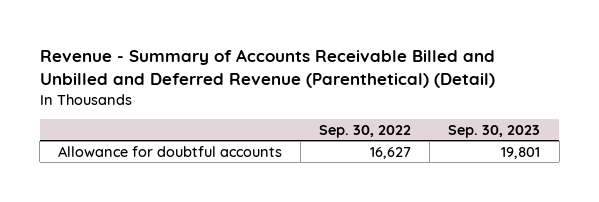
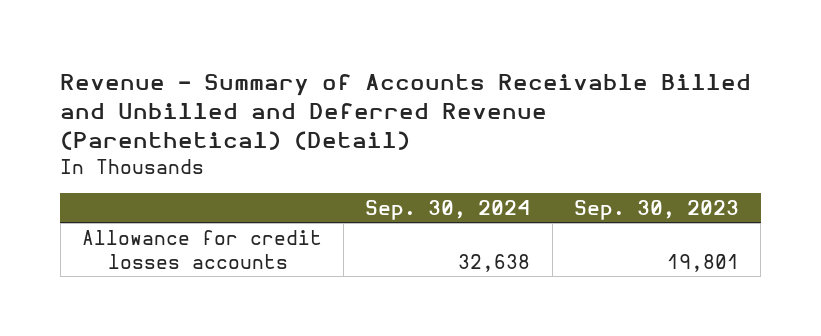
- | Sep. 30, 2022 | Sep. 30, 2023
+ | Sep. 30, 2024 | Sep. 30, 2023
- Allowance for doubtful accounts | 16,627 | 19,801
+ Allowance for credit losses accounts | 32,638 | 19,801

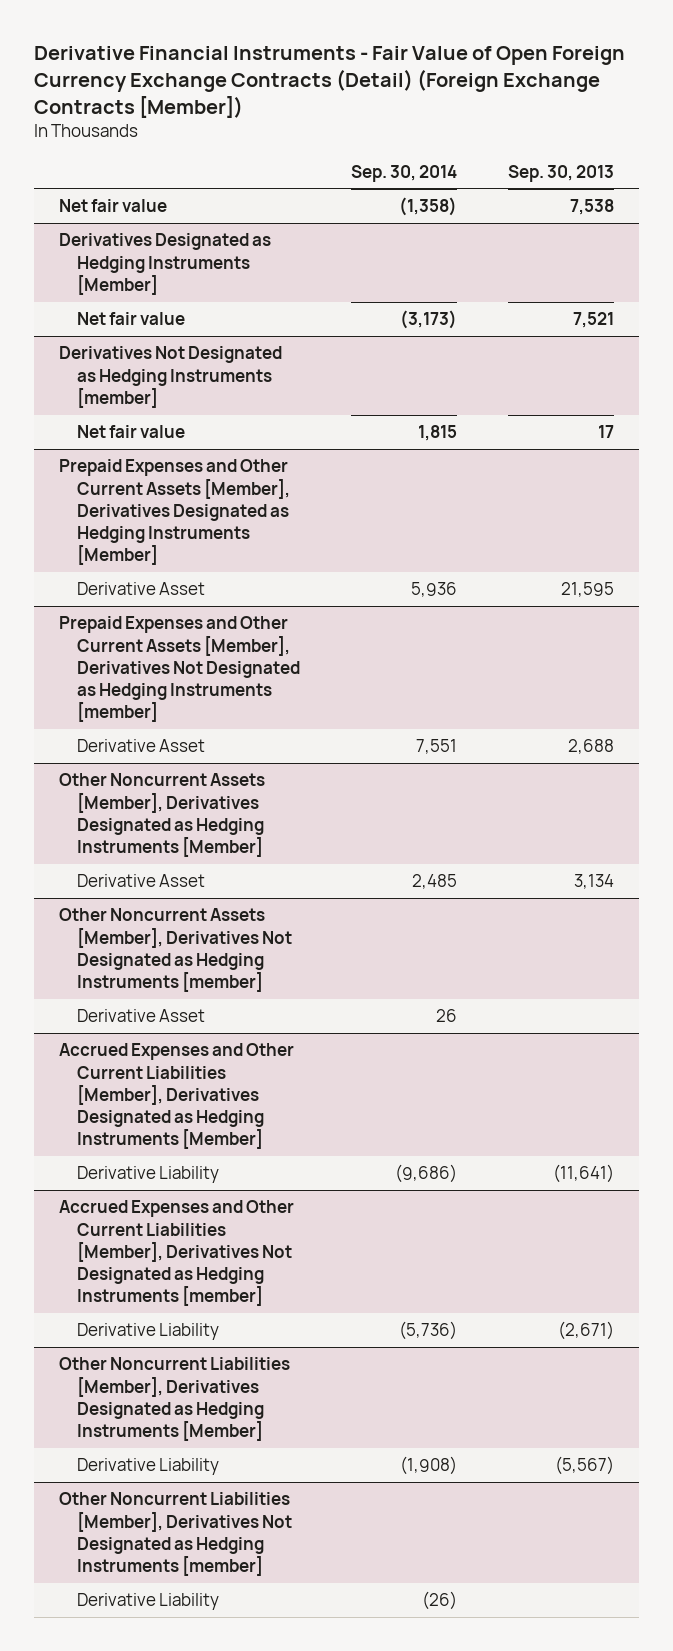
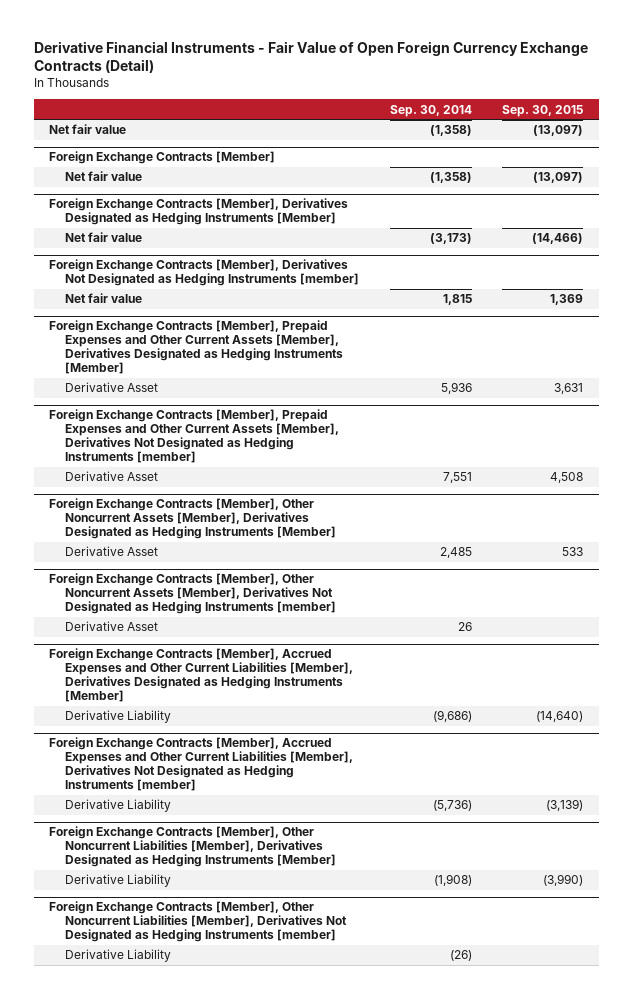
- Derivative Financial Instruments - Fair Value of Open Foreign Currency Exchange Contracts (Detail) (Foreign Exchange Contracts [Member])
+ Derivative Financial Instruments - Fair Value of Open Foreign Currency Exchange Contracts (Detail)
- | Sep. 30, 2014 | Sep. 30, 2013
+ | Sep. 30, 2014 | Sep. 30, 2015
- Derivatives Designated as Hedging Instruments [Member]
+ Foreign Exchange Contracts [Member]
+ Net fair value | (1,358) | (13,097)
+ Foreign Exchange Contracts [Member], Derivatives Designated as Hedging Instruments [Member]
- Derivatives Not Designated as Hedging Instruments [member]
+ Foreign Exchange Contracts [Member], Derivatives Not Designated as Hedging Instruments [member]
- Prepaid Expenses and Other Current Assets [Member], Derivatives Designated as Hedging Instruments [Member]
+ Foreign Exchange Contracts [Member], Prepaid Expenses and Other Current Assets [Member], Derivatives Designated as Hedging Instruments [Member]
- Prepaid Expenses and Other Current Assets [Member], Derivatives Not Designated as Hedging Instruments [member]
+ Foreign Exchange Contracts [Member], Prepaid Expenses and Other Current Assets [Member], Derivatives Not Designated as Hedging Instruments [member]
- Other Noncurrent Assets [Member], Derivatives Designated as Hedging Instruments [Member]
+ Foreign Exchange Contracts [Member], Other Noncurrent Assets [Member], Derivatives Designated as Hedging Instruments [Member]
- Other Noncurrent Assets [Member], Derivatives Not Designated as Hedging Instruments [member]
+ Foreign Exchange Contracts [Member], Other Noncurrent Assets [Member], Derivatives Not Designated as Hedging Instruments [member]
- Accrued Expenses and Other Current Liabilities [Member], Derivatives Designated as Hedging Instruments [Member]
+ Foreign Exchange Contracts [Member], Accrued Expenses and Other Current Liabilities [Member], Derivatives Designated as Hedging Instruments [Member]
- Accrued Expenses and Other Current Liabilities [Member], Derivatives Not Designated as Hedging Instruments [member]
+ Foreign Exchange Contracts [Member], Accrued Expenses and Other Current Liabilities [Member], Derivatives Not Designated as Hedging Instruments [member]
- Other Noncurrent Liabilities [Member], Derivatives Designated as Hedging Instruments [Member]
+ Foreign Exchange Contracts [Member], Other Noncurrent Liabilities [Member], Derivatives Designated as Hedging Instruments [Member]
- Other Noncurrent Liabilities [Member], Derivatives Not Designated as Hedging Instruments [member]
+ Foreign Exchange Contracts [Member], Other Noncurrent Liabilities [Member], Derivatives Not Designated as Hedging Instruments [member]

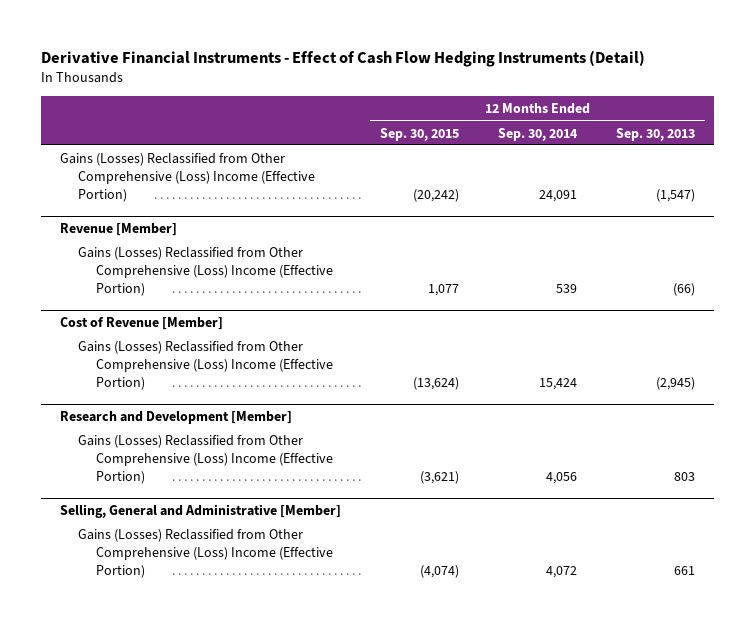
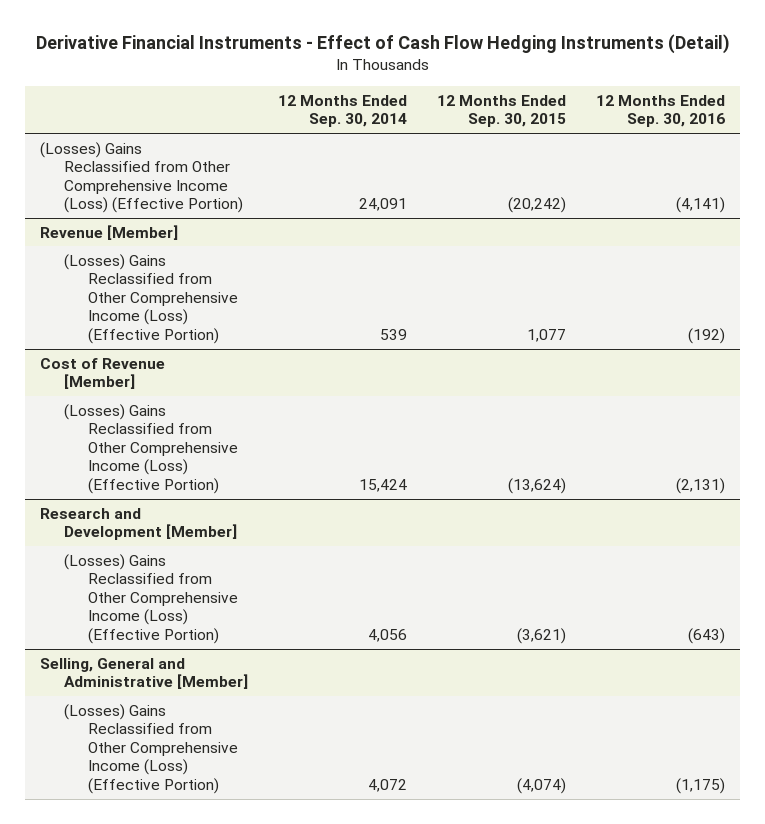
- | 12 Months Ended Sep. 30, 2015 | 12 Months Ended Sep. 30, 2014 | 12 Months Ended Sep. 30, 2013
+ | 12 Months Ended Sep. 30, 2014 | 12 Months Ended Sep. 30, 2015 | 12 Months Ended Sep. 30, 2016
- Gains (Losses) Reclassified from Other Comprehensive (Loss) Income (Effective Portion) | (20,242) | 24,091 | (1,547)
+ (Losses) Gains Reclassified from Other Comprehensive Income (Loss) (Effective Portion) | 24,091 | (20,242) | (4,141)
@ Revenue [Member]
- Gains (Losses) Reclassified from Other Comprehensive (Loss) Income (Effective Portion) | 1,077 | 539 | (66)
+ (Losses) Gains Reclassified from Other Comprehensive Income (Loss) (Effective Portion) | 539 | 1,077 | (192)
@ Cost of Revenue [Member]
- Gains (Losses) Reclassified from Other Comprehensive (Loss) Income (Effective Portion) | (13,624) | 15,424 | (2,945)
+ (Losses) Gains Reclassified from Other Comprehensive Income (Loss) (Effective Portion) | 15,424 | (13,624) | (2,131)
@ Research and Development [Member]
- Gains (Losses) Reclassified from Other Comprehensive (Loss) Income (Effective Portion) | (3,621) | 4,056 | 803
+ (Losses) Gains Reclassified from Other Comprehensive Income (Loss) (Effective Portion) | 4,056 | (3,621) | (643)
@ Selling, General and Administrative [Member]
- Gains (Losses) Reclassified from Other Comprehensive (Loss) Income (Effective Portion) | (4,074) | 4,072 | 661
+ (Losses) Gains Reclassified from Other Comprehensive Income (Loss) (Effective Portion) | 4,072 | (4,074) | (1,175)

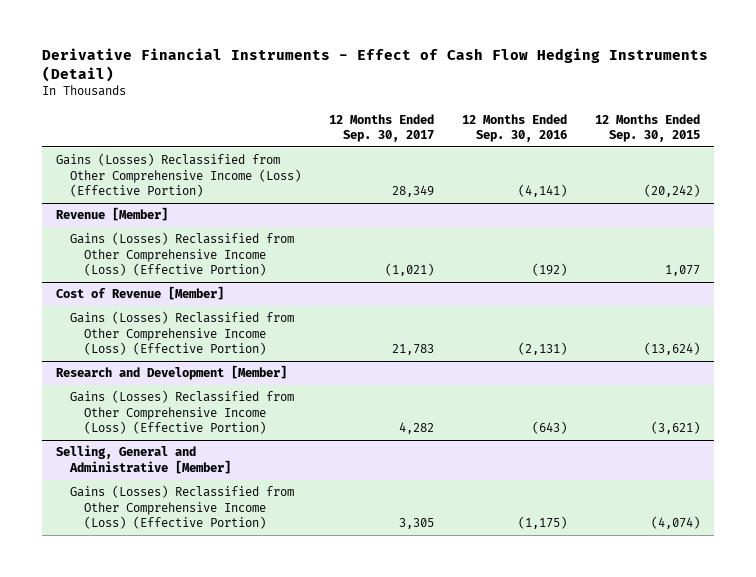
- | 12 Months Ended Sep. 30, 2014 | 12 Months Ended Sep. 30, 2015 | 12 Months Ended Sep. 30, 2016
+ | 12 Months Ended Sep. 30, 2017 | 12 Months Ended Sep. 30, 2016 | 12 Months Ended Sep. 30, 2015
- (Losses) Gains Reclassified from Other Comprehensive Income (Loss) (Effective Portion) | 24,091 | (20,242) | (4,141)
+ Gains (Losses) Reclassified from Other Comprehensive Income (Loss) (Effective Portion) | 28,349 | (4,141) | (20,242)
@ Revenue [Member]
- (Losses) Gains Reclassified from Other Comprehensive Income (Loss) (Effective Portion) | 539 | 1,077 | (192)
+ Gains (Losses) Reclassified from Other Comprehensive Income (Loss) (Effective Portion) | (1,021) | (192) | 1,077
@ Cost of Revenue [Member]
- (Losses) Gains Reclassified from Other Comprehensive Income (Loss) (Effective Portion) | 15,424 | (13,624) | (2,131)
+ Gains (Losses) Reclassified from Other Comprehensive Income (Loss) (Effective Portion) | 21,783 | (2,131) | (13,624)
@ Research and Development [Member]
- (Losses) Gains Reclassified from Other Comprehensive Income (Loss) (Effective Portion) | 4,056 | (3,621) | (643)
+ Gains (Losses) Reclassified from Other Comprehensive Income (Loss) (Effective Portion) | 4,282 | (643) | (3,621)
@ Selling, General and Administrative [Member]
- (Losses) Gains Reclassified from Other Comprehensive Income (Loss) (Effective Portion) | 4,072 | (4,074) | (1,175)
+ Gains (Losses) Reclassified from Other Comprehensive Income (Loss) (Effective Portion) | 3,305 | (1,175) | (4,074)

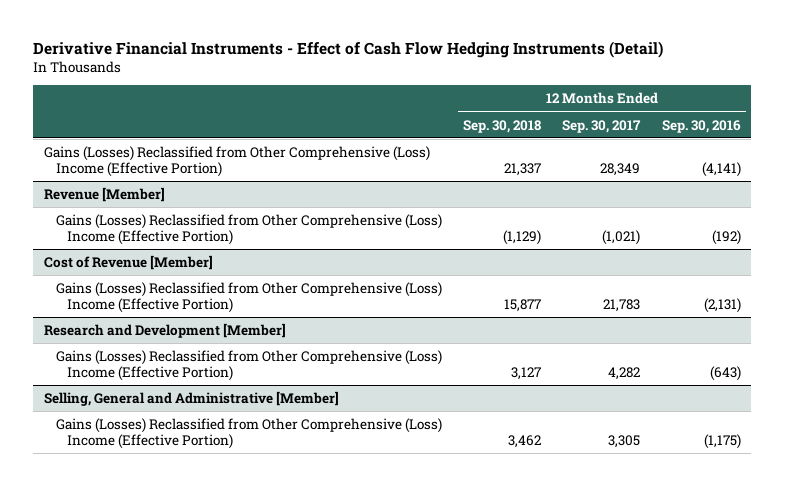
- | 12 Months Ended Sep. 30, 2017 | 12 Months Ended Sep. 30, 2016 | 12 Months Ended Sep. 30, 2015
+ | 12 Months Ended Sep. 30, 2018 | 12 Months Ended Sep. 30, 2017 | 12 Months Ended Sep. 30, 2016
- Gains (Losses) Reclassified from Other Comprehensive Income (Loss) (Effective Portion) | 28,349 | (4,141) | (20,242)
+ Gains (Losses) Reclassified from Other Comprehensive (Loss) Income (Effective Portion) | 21,337 | 28,349 | (4,141)
@ Revenue [Member]
- Gains (Losses) Reclassified from Other Comprehensive Income (Loss) (Effective Portion) | (1,021) | (192) | 1,077
+ Gains (Losses) Reclassified from Other Comprehensive (Loss) Income (Effective Portion) | (1,129) | (1,021) | (192)
@ Cost of Revenue [Member]
- Gains (Losses) Reclassified from Other Comprehensive Income (Loss) (Effective Portion) | 21,783 | (2,131) | (13,624)
+ Gains (Losses) Reclassified from Other Comprehensive (Loss) Income (Effective Portion) | 15,877 | 21,783 | (2,131)
@ Research and Development [Member]
- Gains (Losses) Reclassified from Other Comprehensive Income (Loss) (Effective Portion) | 4,282 | (643) | (3,621)
+ Gains (Losses) Reclassified from Other Comprehensive (Loss) Income (Effective Portion) | 3,127 | 4,282 | (643)
@ Selling, General and Administrative [Member]
- Gains (Losses) Reclassified from Other Comprehensive Income (Loss) (Effective Portion) | 3,305 | (1,175) | (4,074)
+ Gains (Losses) Reclassified from Other Comprehensive (Loss) Income (Effective Portion) | 3,462 | 3,305 | (1,175)

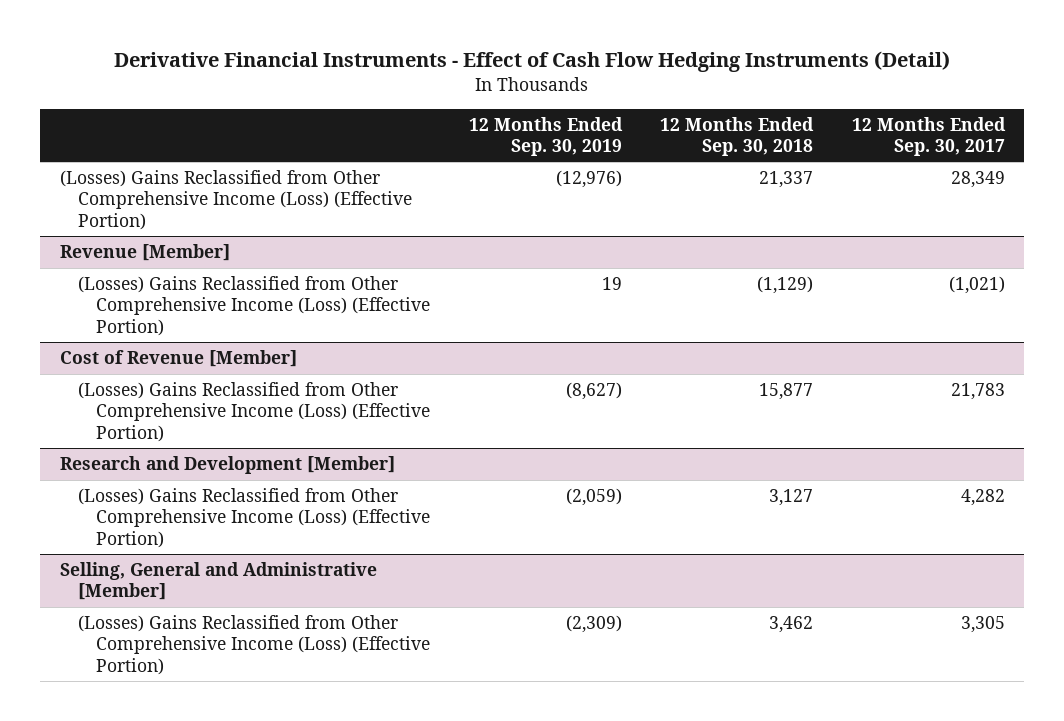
- | 12 Months Ended Sep. 30, 2018 | 12 Months Ended Sep. 30, 2017 | 12 Months Ended Sep. 30, 2016
+ | 12 Months Ended Sep. 30, 2019 | 12 Months Ended Sep. 30, 2018 | 12 Months Ended Sep. 30, 2017
- Gains (Losses) Reclassified from Other Comprehensive (Loss) Income (Effective Portion) | 21,337 | 28,349 | (4,141)
+ (Losses) Gains Reclassified from Other Comprehensive Income (Loss) (Effective Portion) | (12,976) | 21,337 | 28,349
@ Revenue [Member]
- Gains (Losses) Reclassified from Other Comprehensive (Loss) Income (Effective Portion) | (1,129) | (1,021) | (192)
+ (Losses) Gains Reclassified from Other Comprehensive Income (Loss) (Effective Portion) | 19 | (1,129) | (1,021)
@ Cost of Revenue [Member]
- Gains (Losses) Reclassified from Other Comprehensive (Loss) Income (Effective Portion) | 15,877 | 21,783 | (2,131)
+ (Losses) Gains Reclassified from Other Comprehensive Income (Loss) (Effective Portion) | (8,627) | 15,877 | 21,783
@ Research and Development [Member]
- Gains (Losses) Reclassified from Other Comprehensive (Loss) Income (Effective Portion) | 3,127 | 4,282 | (643)
+ (Losses) Gains Reclassified from Other Comprehensive Income (Loss) (Effective Portion) | (2,059) | 3,127 | 4,282
@ Selling, General and Administrative [Member]
- Gains (Losses) Reclassified from Other Comprehensive (Loss) Income (Effective Portion) | 3,462 | 3,305 | (1,175)
+ (Losses) Gains Reclassified from Other Comprehensive Income (Loss) (Effective Portion) | (2,309) | 3,462 | 3,305

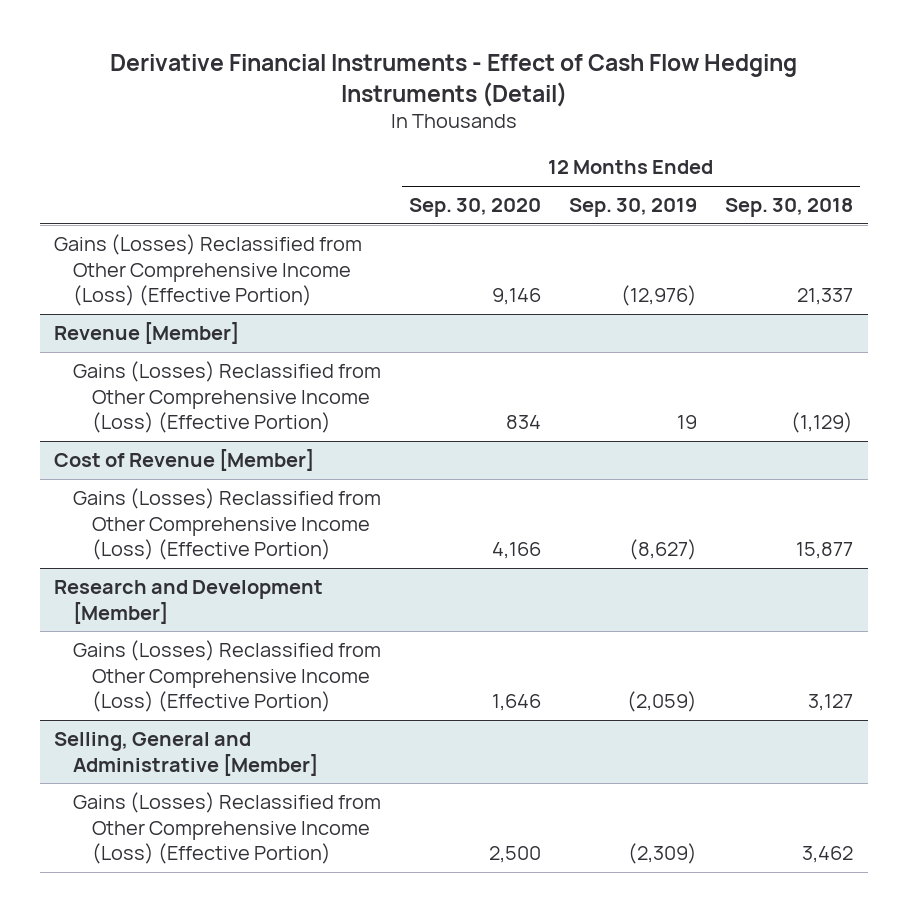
- | 12 Months Ended Sep. 30, 2019 | 12 Months Ended Sep. 30, 2018 | 12 Months Ended Sep. 30, 2017
+ | 12 Months Ended Sep. 30, 2020 | 12 Months Ended Sep. 30, 2019 | 12 Months Ended Sep. 30, 2018
- (Losses) Gains Reclassified from Other Comprehensive Income (Loss) (Effective Portion) | (12,976) | 21,337 | 28,349
+ Gains (Losses) Reclassified from Other Comprehensive Income (Loss) (Effective Portion) | 9,146 | (12,976) | 21,337
@ Revenue [Member]
- (Losses) Gains Reclassified from Other Comprehensive Income (Loss) (Effective Portion) | 19 | (1,129) | (1,021)
+ Gains (Losses) Reclassified from Other Comprehensive Income (Loss) (Effective Portion) | 834 | 19 | (1,129)
@ Cost of Revenue [Member]
- (Losses) Gains Reclassified from Other Comprehensive Income (Loss) (Effective Portion) | (8,627) | 15,877 | 21,783
+ Gains (Losses) Reclassified from Other Comprehensive Income (Loss) (Effective Portion) | 4,166 | (8,627) | 15,877
@ Research and Development [Member]
- (Losses) Gains Reclassified from Other Comprehensive Income (Loss) (Effective Portion) | (2,059) | 3,127 | 4,282
+ Gains (Losses) Reclassified from Other Comprehensive Income (Loss) (Effective Portion) | 1,646 | (2,059) | 3,127
@ Selling, General and Administrative [Member]
- (Losses) Gains Reclassified from Other Comprehensive Income (Loss) (Effective Portion) | (2,309) | 3,462 | 3,305
+ Gains (Losses) Reclassified from Other Comprehensive Income (Loss) (Effective Portion) | 2,500 | (2,309) | 3,462

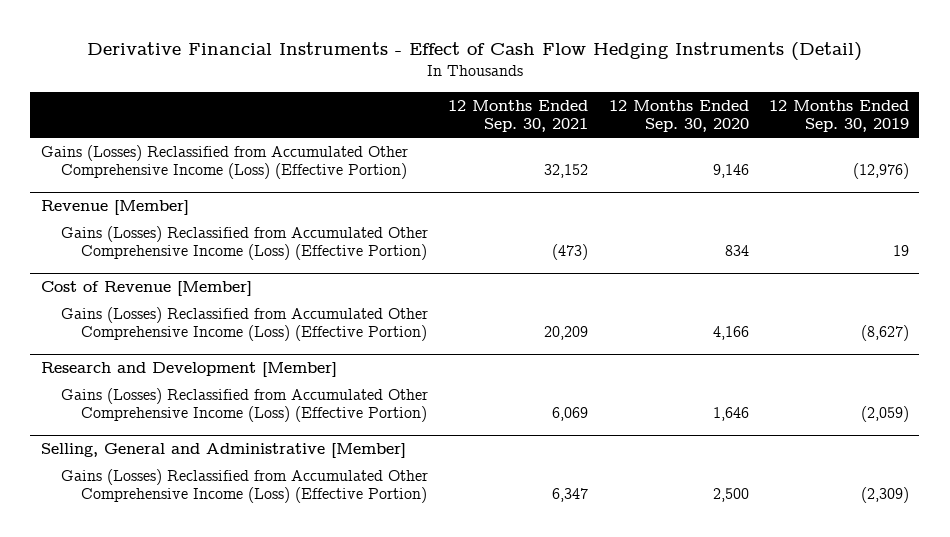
- | 12 Months Ended Sep. 30, 2020 | 12 Months Ended Sep. 30, 2019 | 12 Months Ended Sep. 30, 2018
+ | 12 Months Ended Sep. 30, 2021 | 12 Months Ended Sep. 30, 2020 | 12 Months Ended Sep. 30, 2019
- Gains (Losses) Reclassified from Other Comprehensive Income (Loss) (Effective Portion) | 9,146 | (12,976) | 21,337
+ Gains (Losses) Reclassified from Accumulated Other Comprehensive Income (Loss) (Effective Portion) | 32,152 | 9,146 | (12,976)
@ Revenue [Member]
- Gains (Losses) Reclassified from Other Comprehensive Income (Loss) (Effective Portion) | 834 | 19 | (1,129)
+ Gains (Losses) Reclassified from Accumulated Other Comprehensive Income (Loss) (Effective Portion) | (473) | 834 | 19
@ Cost of Revenue [Member]
- Gains (Losses) Reclassified from Other Comprehensive Income (Loss) (Effective Portion) | 4,166 | (8,627) | 15,877
+ Gains (Losses) Reclassified from Accumulated Other Comprehensive Income (Loss) (Effective Portion) | 20,209 | 4,166 | (8,627)
@ Research and Development [Member]
- Gains (Losses) Reclassified from Other Comprehensive Income (Loss) (Effective Portion) | 1,646 | (2,059) | 3,127
+ Gains (Losses) Reclassified from Accumulated Other Comprehensive Income (Loss) (Effective Portion) | 6,069 | 1,646 | (2,059)
@ Selling, General and Administrative [Member]
- Gains (Losses) Reclassified from Other Comprehensive Income (Loss) (Effective Portion) | 2,500 | (2,309) | 3,462
+ Gains (Losses) Reclassified from Accumulated Other Comprehensive Income (Loss) (Effective Portion) | 6,347 | 2,500 | (2,309)

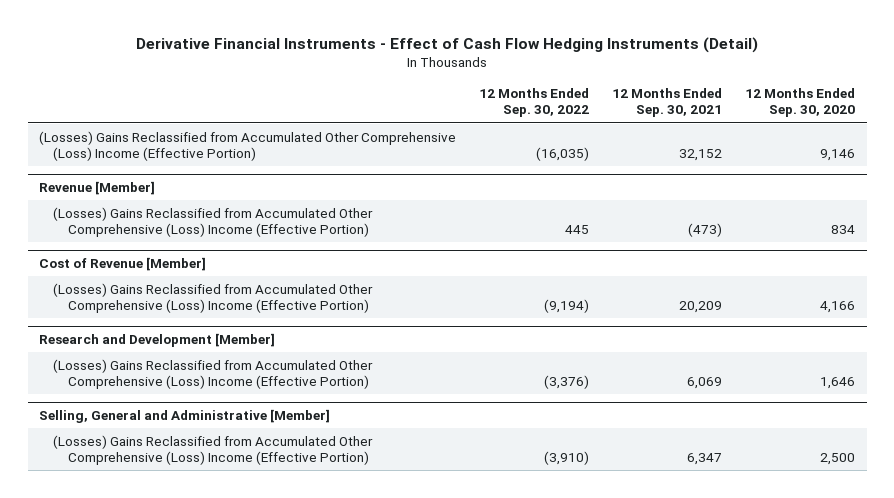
- | 12 Months Ended Sep. 30, 2021 | 12 Months Ended Sep. 30, 2020 | 12 Months Ended Sep. 30, 2019
+ | 12 Months Ended Sep. 30, 2022 | 12 Months Ended Sep. 30, 2021 | 12 Months Ended Sep. 30, 2020
- Gains (Losses) Reclassified from Accumulated Other Comprehensive Income (Loss) (Effective Portion) | 32,152 | 9,146 | (12,976)
+ (Losses) Gains Reclassified from Accumulated Other Comprehensive (Loss) Income (Effective Portion) | (16,035) | 32,152 | 9,146
@ Revenue [Member]
- Gains (Losses) Reclassified from Accumulated Other Comprehensive Income (Loss) (Effective Portion) | (473) | 834 | 19
+ (Losses) Gains Reclassified from Accumulated Other Comprehensive (Loss) Income (Effective Portion) | 445 | (473) | 834
@ Cost of Revenue [Member]
- Gains (Losses) Reclassified from Accumulated Other Comprehensive Income (Loss) (Effective Portion) | 20,209 | 4,166 | (8,627)
+ (Losses) Gains Reclassified from Accumulated Other Comprehensive (Loss) Income (Effective Portion) | (9,194) | 20,209 | 4,166
@ Research and Development [Member]
- Gains (Losses) Reclassified from Accumulated Other Comprehensive Income (Loss) (Effective Portion) | 6,069 | 1,646 | (2,059)
+ (Losses) Gains Reclassified from Accumulated Other Comprehensive (Loss) Income (Effective Portion) | (3,376) | 6,069 | 1,646
@ Selling, General and Administrative [Member]
- Gains (Losses) Reclassified from Accumulated Other Comprehensive Income (Loss) (Effective Portion) | 6,347 | 2,500 | (2,309)
+ (Losses) Gains Reclassified from Accumulated Other Comprehensive (Loss) Income (Effective Portion) | (3,910) | 6,347 | 2,500

